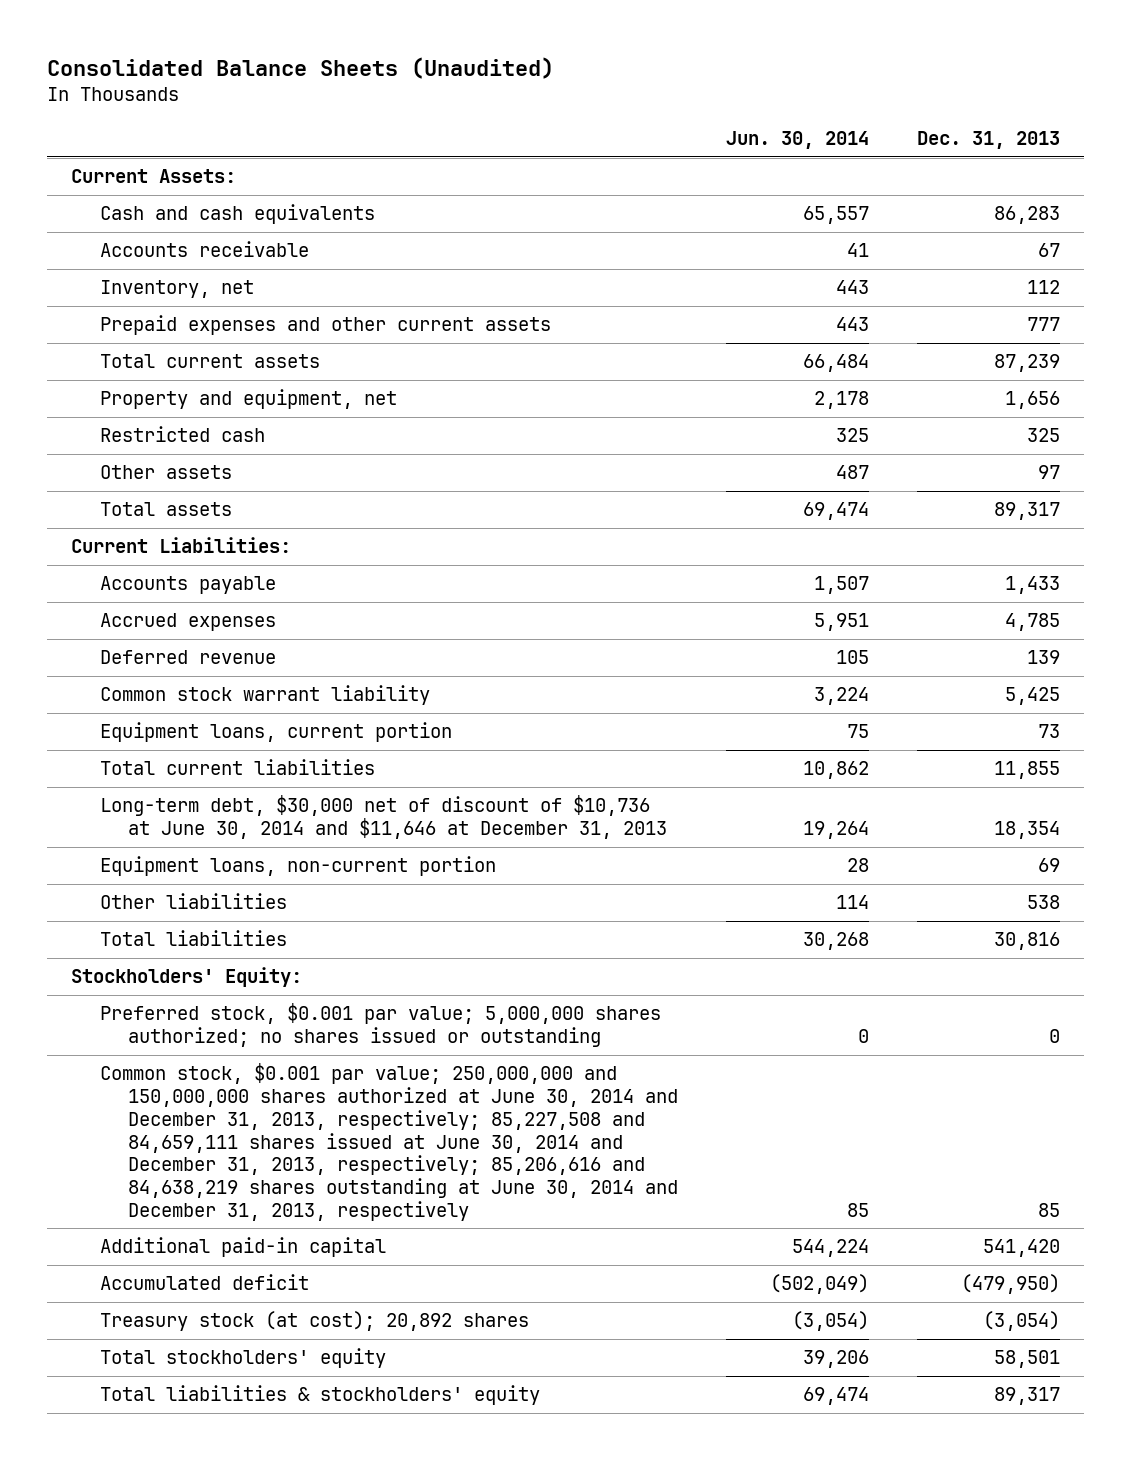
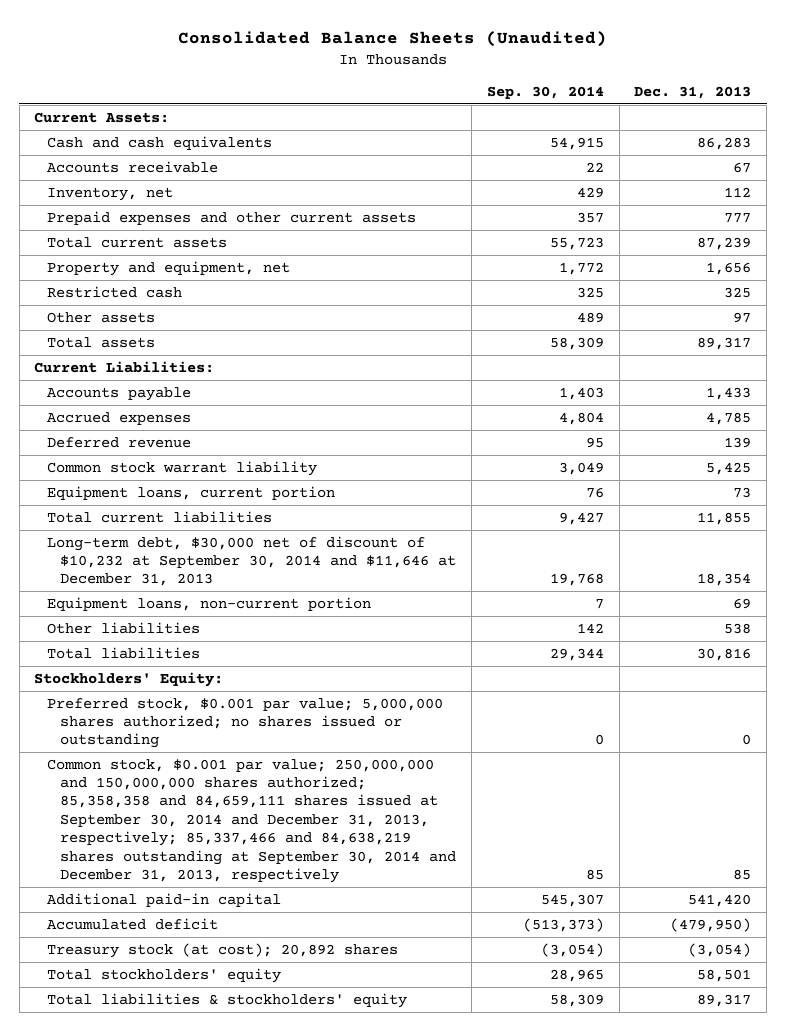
- | Jun. 30, 2014 | Dec. 31, 2013
+ | Sep. 30, 2014 | Dec. 31, 2013
- Long-term debt, $30,000 net of discount of $10,736 at June 30, 2014 and $11,646 at December 31, 2013 | 19,264 | 18,354
+ Long-term debt, $30,000 net of discount of $10,232 at September 30, 2014 and $11,646 at December 31, 2013 | 19,768 | 18,354
- Common stock, $0.001 par value; 250,000,000 and 150,000,000 shares authorized at June 30, 2014 and December 31, 2013, respectively; 85,227,508 and 84,659,111 shares issued at June 30, 2014 and December 31, 2013, respectively; 85,206,616 and 84,638,219 shares outstanding at June 30, 2014 and December 31, 2013, respectively | 85 | 85
+ Common stock, $0.001 par value; 250,000,000 and 150,000,000 shares authorized; 85,358,358 and 84,659,111 shares issued at September 30, 2014 and December 31, 2013, respectively; 85,337,466 and 84,638,219 shares outstanding at September 30, 2014 and December 31, 2013, respectively | 85 | 85

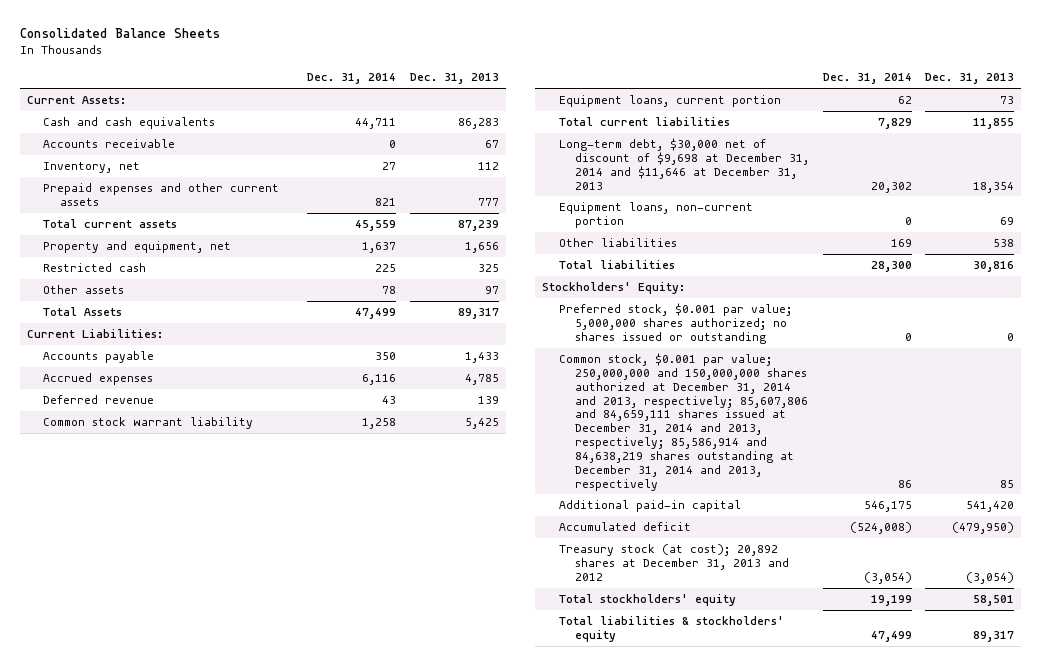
- Consolidated Balance Sheets (Unaudited)
+ Consolidated Balance Sheets
- | Sep. 30, 2014 | Dec. 31, 2013
+ | Dec. 31, 2014 | Dec. 31, 2013
- Total assets | 58,309 | 89,317
+ Total Assets | 47,499 | 89,317
- Long-term debt, $30,000 net of discount of $10,232 at September 30, 2014 and $11,646 at December 31, 2013 | 19,768 | 18,354
+ Long-term debt, $30,000 net of discount of $9,698 at December 31, 2014 and $11,646 at December 31, 2013 | 20,302 | 18,354
- Common stock, $0.001 par value; 250,000,000 and 150,000,000 shares authorized; 85,358,358 and 84,659,111 shares issued at September 30, 2014 and December 31, 2013, respectively; 85,337,466 and 84,638,219 shares outstanding at September 30, 2014 and December 31, 2013, respectively | 85 | 85
+ Common stock, $0.001 par value; 250,000,000 and 150,000,000 shares authorized at December 31, 2014 and 2013, respectively; 85,607,806 and 84,659,111 shares issued at December 31, 2014 and 2013, respectively; 85,586,914 and 84,638,219 shares outstanding at December 31, 2014 and 2013, respectively | 86 | 85
- Treasury stock (at cost); 20,892 shares | (3,054) | (3,054)
+ Treasury stock (at cost); 20,892 shares at December 31, 2013 and 2012 | (3,054) | (3,054)

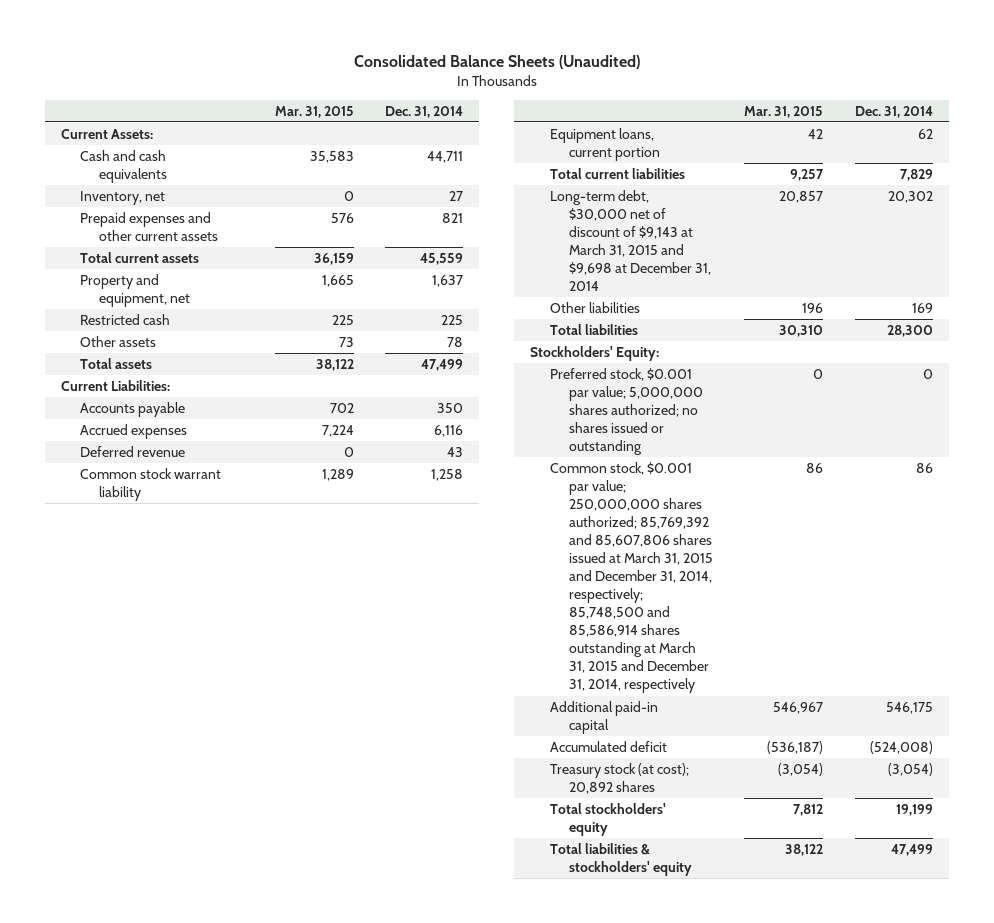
- Consolidated Balance Sheets
+ Consolidated Balance Sheets (Unaudited)
- | Dec. 31, 2014 | Dec. 31, 2013
+ | Mar. 31, 2015 | Dec. 31, 2014
- Accounts receivable | 0 | 67
- Total Assets | 47,499 | 89,317
+ Total assets | 38,122 | 47,499
- Long-term debt, $30,000 net of discount of $9,698 at December 31, 2014 and $11,646 at December 31, 2013 | 20,302 | 18,354
- Equipment loans, non-current portion | 0 | 69
+ Long-term debt, $30,000 net of discount of $9,143 at March 31, 2015 and $9,698 at December 31, 2014 | 20,857 | 20,302
- Common stock, $0.001 par value; 250,000,000 and 150,000,000 shares authorized at December 31, 2014 and 2013, respectively; 85,607,806 and 84,659,111 shares issued at December 31, 2014 and 2013, respectively; 85,586,914 and 84,638,219 shares outstanding at December 31, 2014 and 2013, respectively | 86 | 85
+ Common stock, $0.001 par value; 250,000,000 shares authorized; 85,769,392 and 85,607,806 shares issued at March 31, 2015 and December 31, 2014, respectively; 85,748,500 and 85,586,914 shares outstanding at March 31, 2015 and December 31, 2014, respectively | 86 | 86
- Treasury stock (at cost); 20,892 shares at December 31, 2013 and 2012 | (3,054) | (3,054)
+ Treasury stock (at cost); 20,892 shares | (3,054) | (3,054)

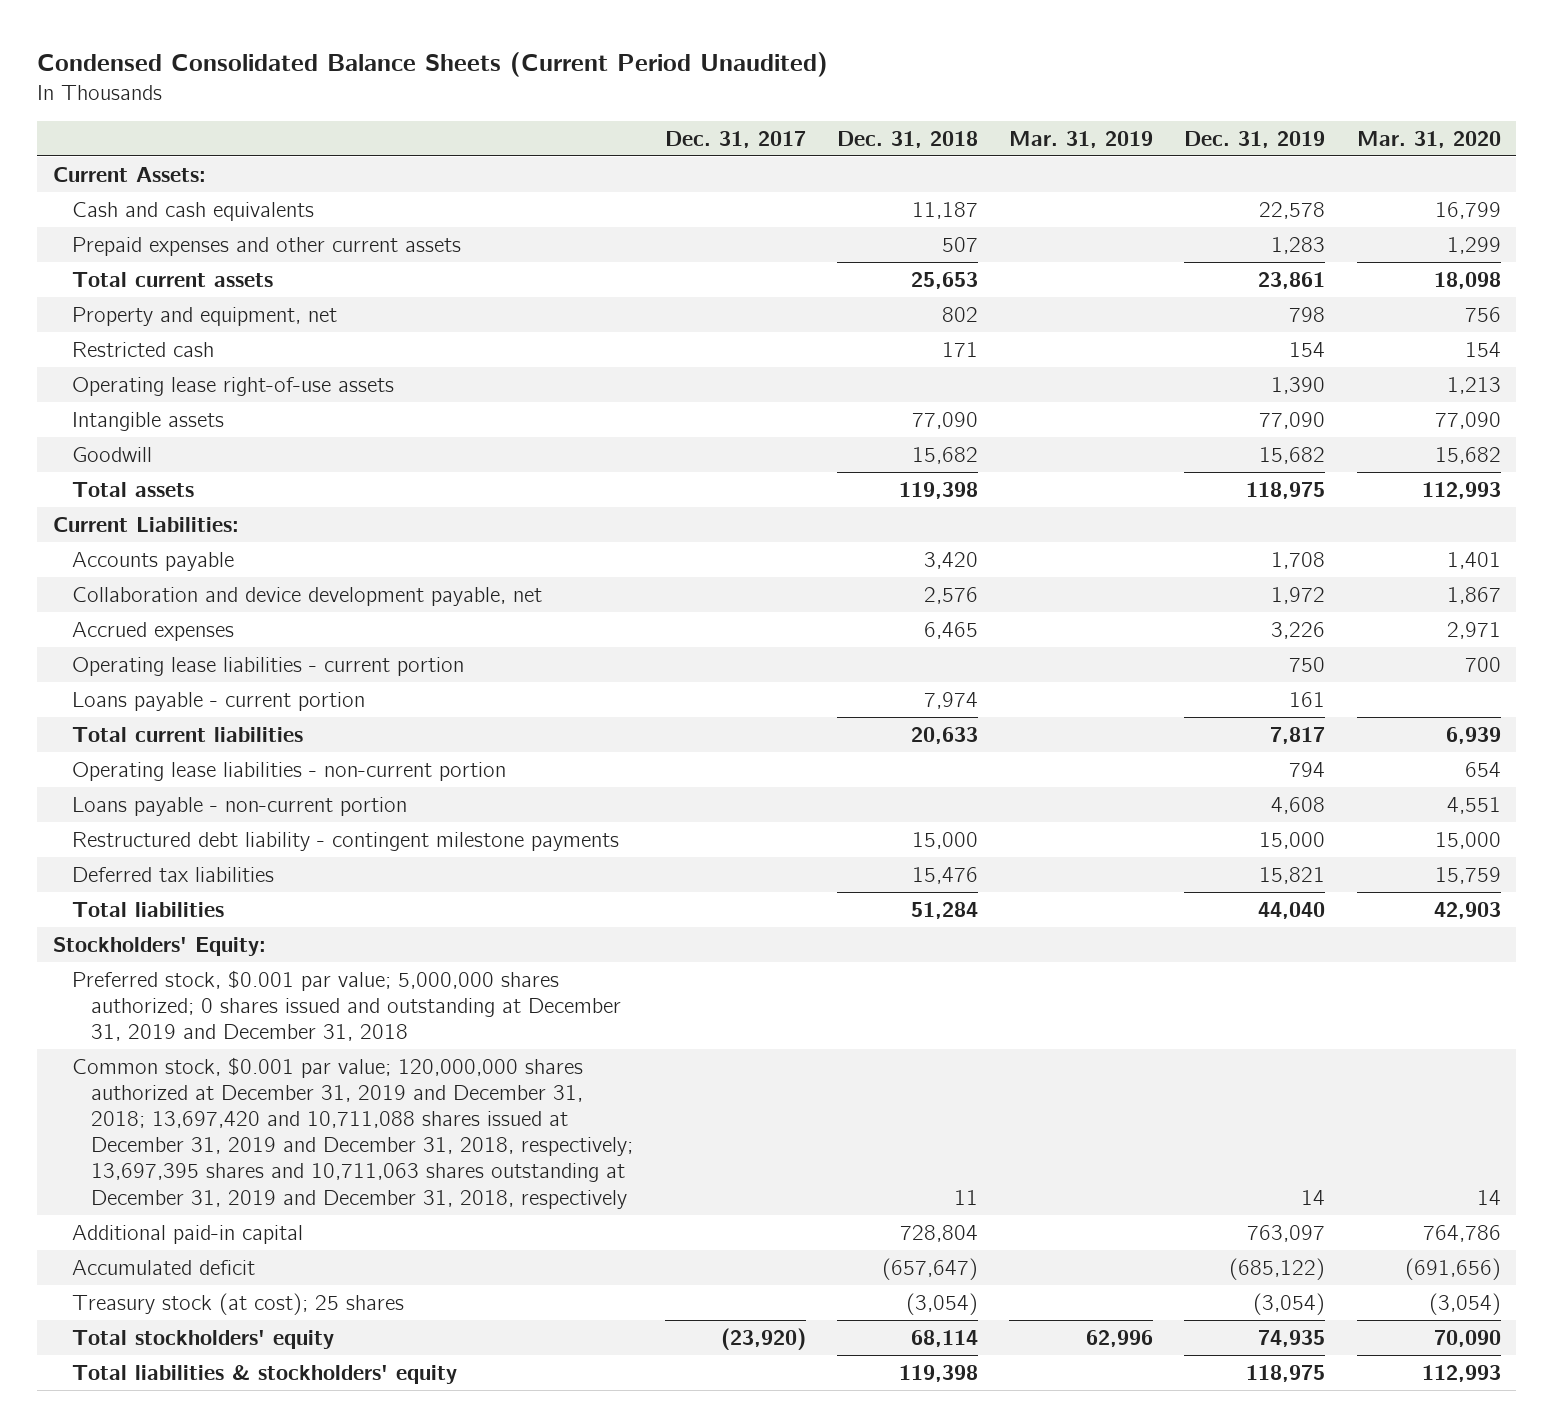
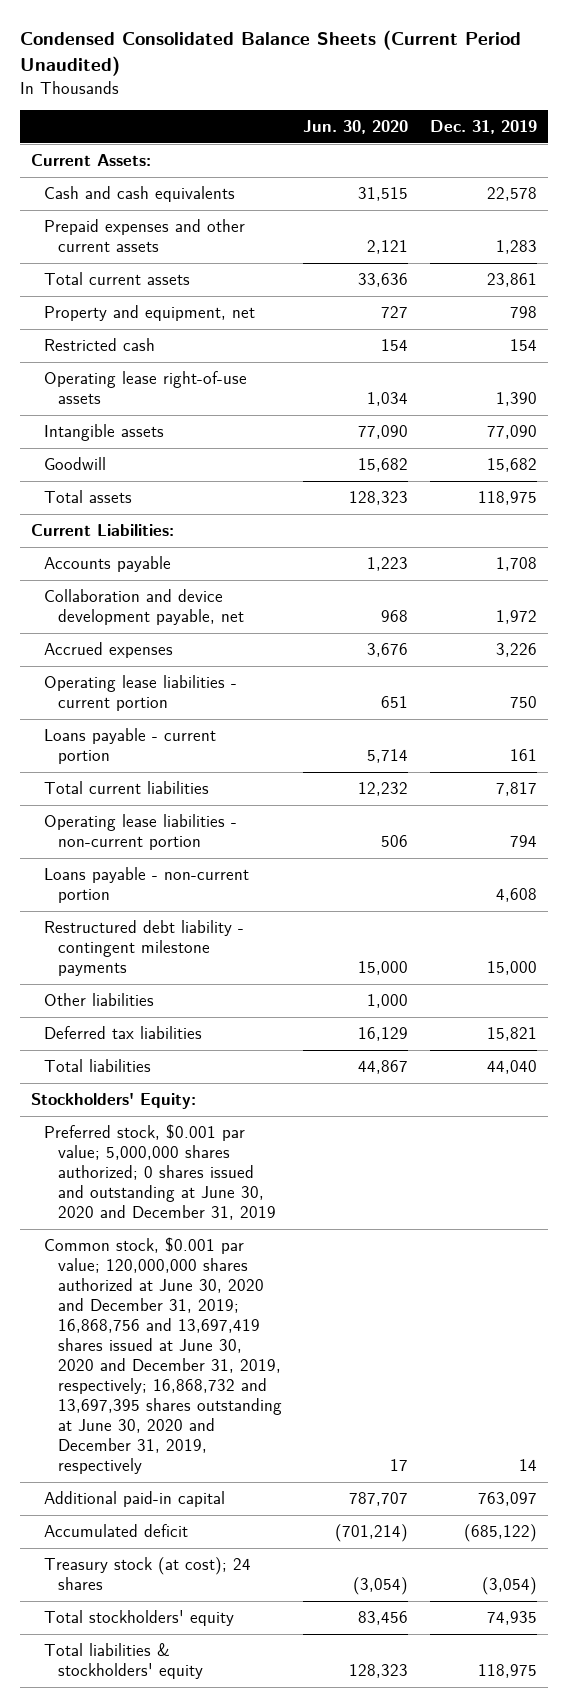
- | Dec. 31, 2017 | Dec. 31, 2018 | Mar. 31, 2019 | Dec. 31, 2019 | Mar. 31, 2020
+ | Jun. 30, 2020 | Dec. 31, 2019
+ Other liabilities | 1,000 |
- Preferred stock, $0.001 par value; 5,000,000 shares authorized; 0 shares issued and outstanding at December 31, 2019 and December 31, 2018
- Common stock, $0.001 par value; 120,000,000 shares authorized at December 31, 2019 and December 31, 2018; 13,697,420 and 10,711,088 shares issued at December 31, 2019 and December 31, 2018, respectively; 13,697,395 shares and 10,711,063 shares outstanding at December 31, 2019 and December 31, 2018, respectively | | 11 | | 14 | 14
+ Preferred stock, $0.001 par value; 5,000,000 shares authorized; 0 shares issued and outstanding at June 30, 2020 and December 31, 2019
+ Common stock, $0.001 par value; 120,000,000 shares authorized at June 30, 2020 and December 31, 2019; 16,868,756 and 13,697,419 shares issued at June 30, 2020 and December 31, 2019, respectively; 16,868,732 and 13,697,395 shares outstanding at June 30, 2020 and December 31, 2019, respectively | 17 | 14
- Treasury stock (at cost); 25 shares | | (3,054) | | (3,054) | (3,054)
+ Treasury stock (at cost); 24 shares | (3,054) | (3,054)

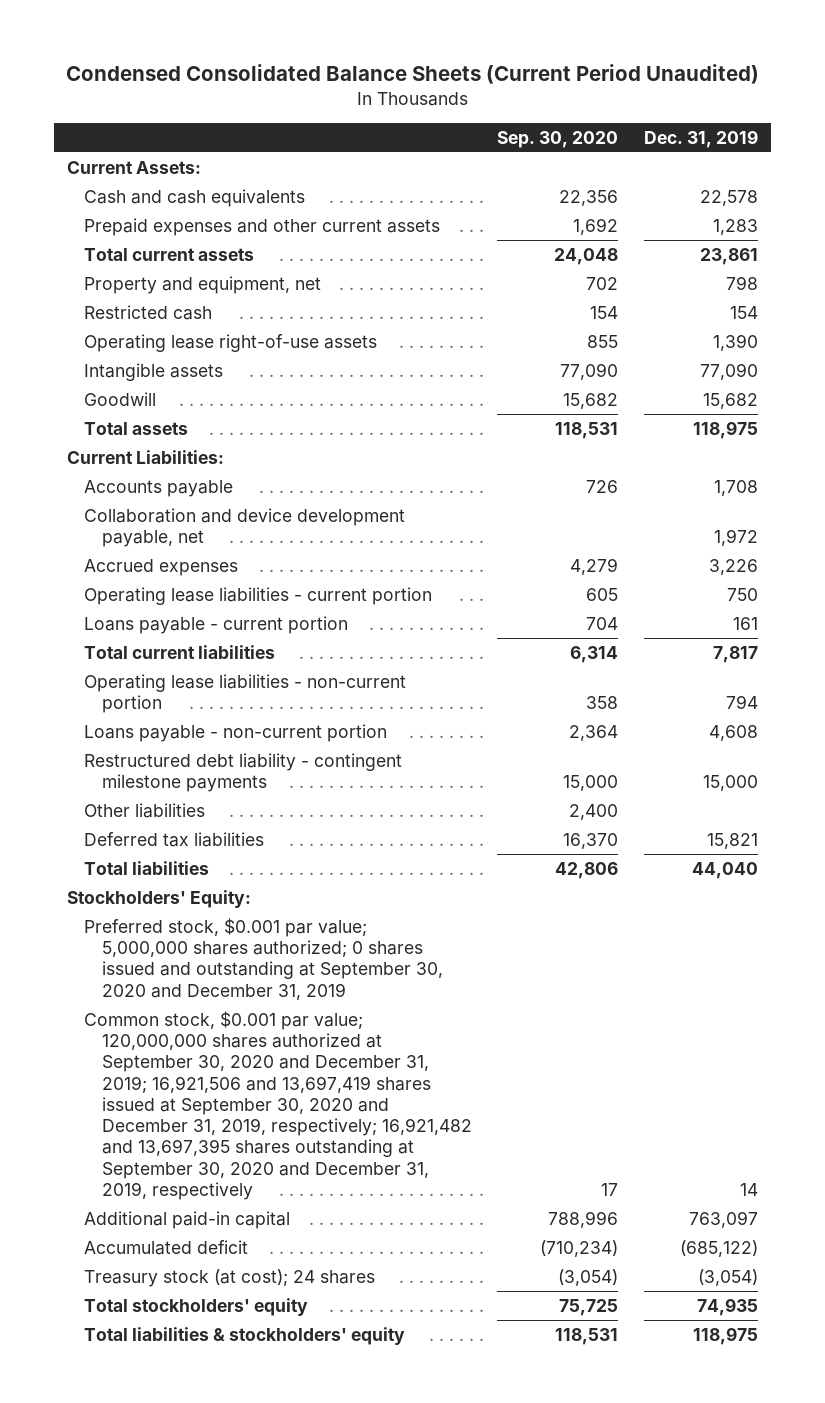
- | Jun. 30, 2020 | Dec. 31, 2019
+ | Sep. 30, 2020 | Dec. 31, 2019
- Preferred stock, $0.001 par value; 5,000,000 shares authorized; 0 shares issued and outstanding at June 30, 2020 and December 31, 2019
- Common stock, $0.001 par value; 120,000,000 shares authorized at June 30, 2020 and December 31, 2019; 16,868,756 and 13,697,419 shares issued at June 30, 2020 and December 31, 2019, respectively; 16,868,732 and 13,697,395 shares outstanding at June 30, 2020 and December 31, 2019, respectively | 17 | 14
+ Preferred stock, $0.001 par value; 5,000,000 shares authorized; 0 shares issued and outstanding at September 30, 2020 and December 31, 2019
+ Common stock, $0.001 par value; 120,000,000 shares authorized at September 30, 2020 and December 31, 2019; 16,921,506 and 13,697,419 shares issued at September 30, 2020 and December 31, 2019, respectively; 16,921,482 and 13,697,395 shares outstanding at September 30, 2020 and December 31, 2019, respectively | 17 | 14

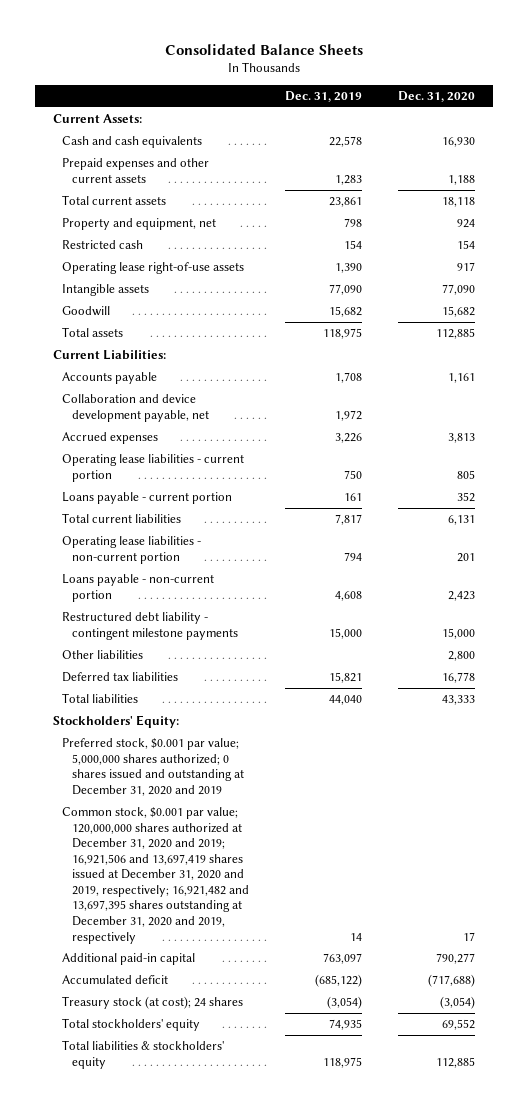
- Condensed Consolidated Balance Sheets (Current Period Unaudited)
+ Consolidated Balance Sheets
- | Sep. 30, 2020 | Dec. 31, 2019
+ | Dec. 31, 2019 | Dec. 31, 2020
- Preferred stock, $0.001 par value; 5,000,000 shares authorized; 0 shares issued and outstanding at September 30, 2020 and December 31, 2019
- Common stock, $0.001 par value; 120,000,000 shares authorized at September 30, 2020 and December 31, 2019; 16,921,506 and 13,697,419 shares issued at September 30, 2020 and December 31, 2019, respectively; 16,921,482 and 13,697,395 shares outstanding at September 30, 2020 and December 31, 2019, respectively | 17 | 14
+ Preferred stock, $0.001 par value; 5,000,000 shares authorized; 0 shares issued and outstanding at December 31, 2020 and 2019
+ Common stock, $0.001 par value; 120,000,000 shares authorized at December 31, 2020 and 2019; 16,921,506 and 13,697,419 shares issued at December 31, 2020 and 2019, respectively; 16,921,482 and 13,697,395 shares outstanding at December 31, 2020 and 2019, respectively | 14 | 17

